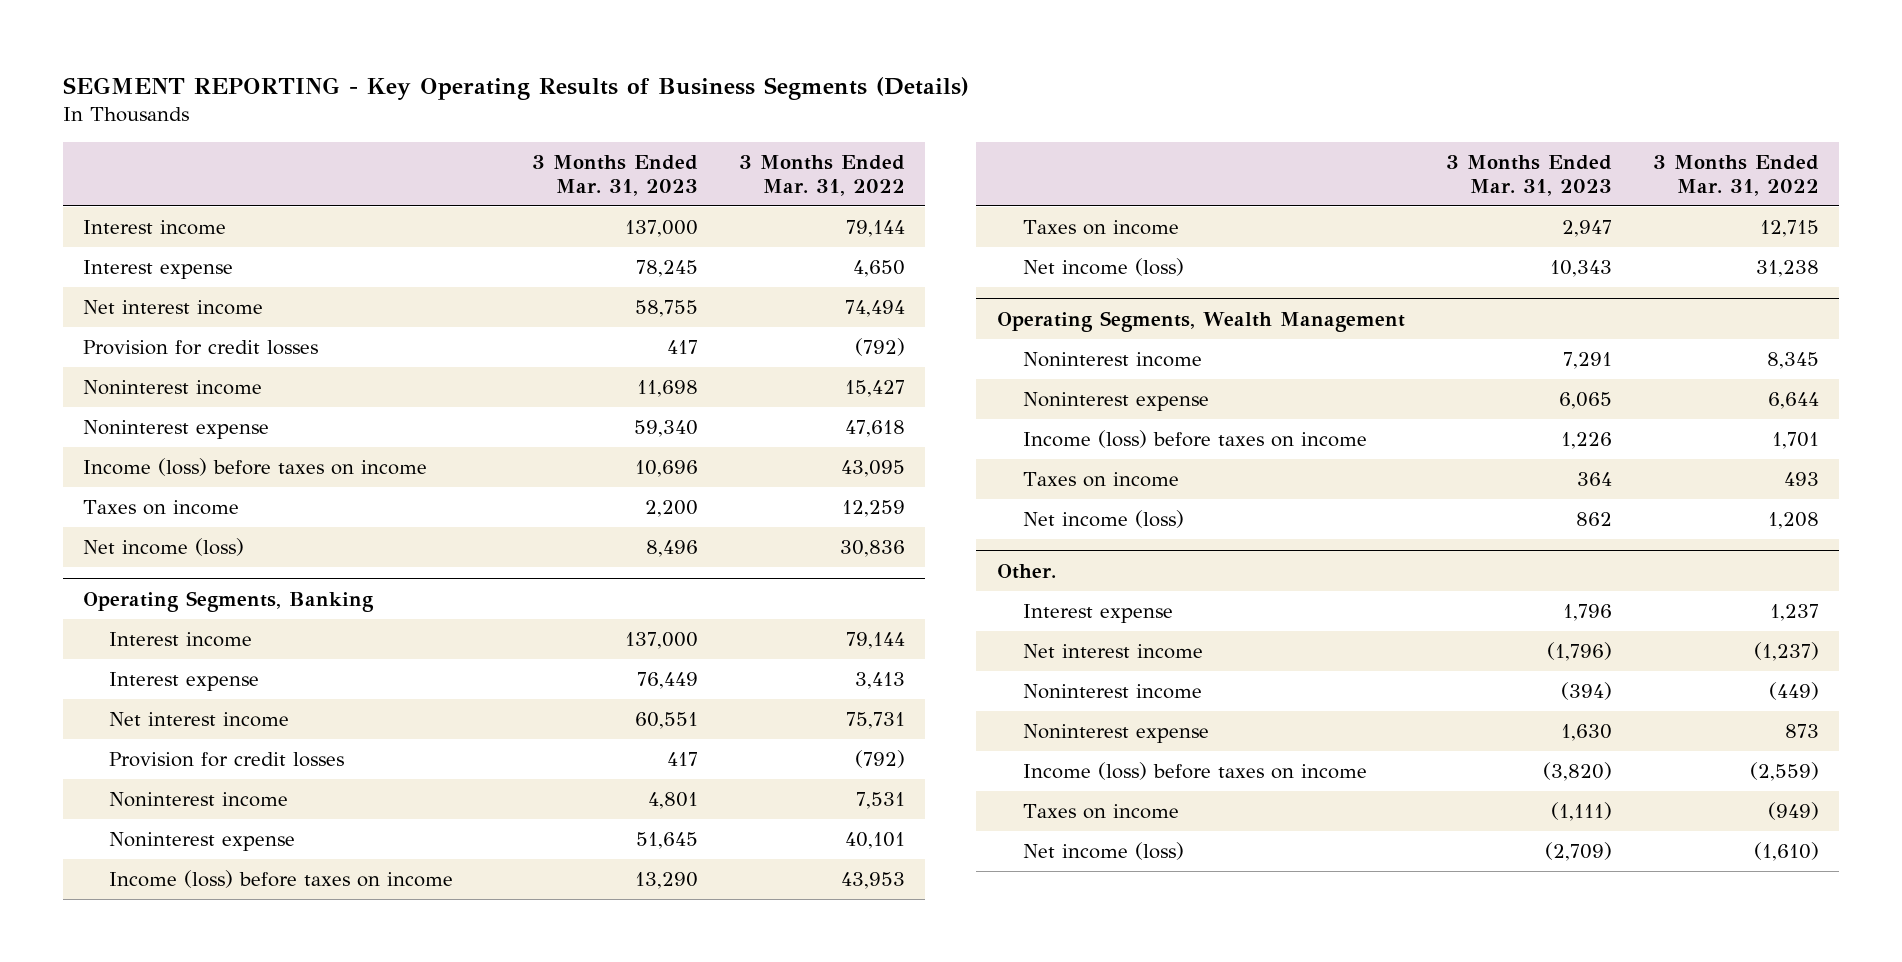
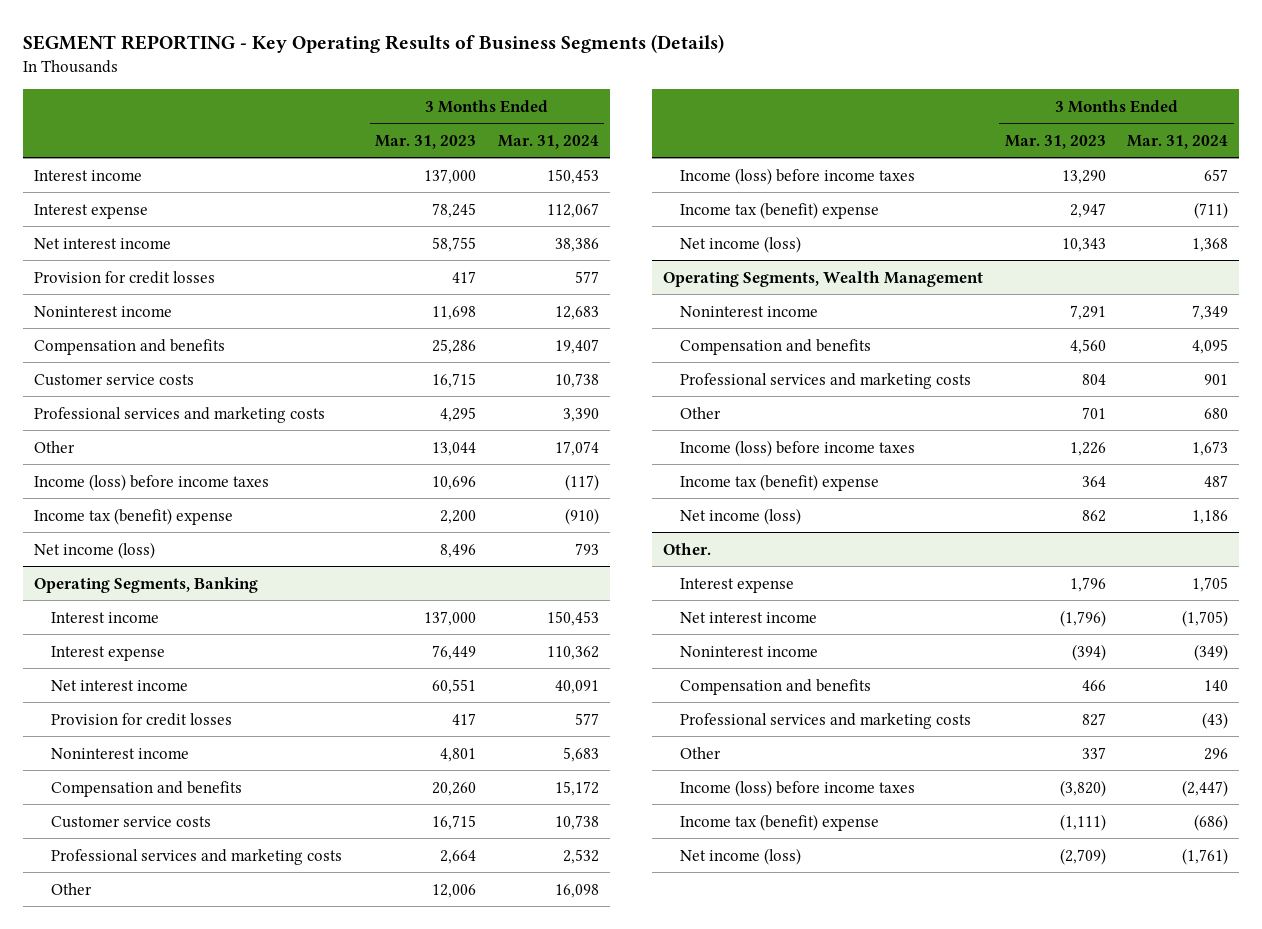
- | 3 Months Ended Mar. 31, 2023 | 3 Months Ended Mar. 31, 2022
+ | 3 Months Ended Mar. 31, 2023 | 3 Months Ended Mar. 31, 2024
- Noninterest expense | 59,340 | 47,618
- Income (loss) before taxes on income | 10,696 | 43,095
- Taxes on income | 2,200 | 12,259
+ Compensation and benefits | 25,286 | 19,407
+ Customer service costs | 16,715 | 10,738
+ Professional services and marketing costs | 4,295 | 3,390
+ Other | 13,044 | 17,074
+ Income (loss) before income taxes | 10,696 | (117)
+ Income tax (benefit) expense | 2,200 | (910)
@ Operating Segments, Banking
- Noninterest expense | 51,645 | 40,101
- Income (loss) before taxes on income | 13,290 | 43,953
- Taxes on income | 2,947 | 12,715
+ Compensation and benefits | 20,260 | 15,172
+ Customer service costs | 16,715 | 10,738
+ Professional services and marketing costs | 2,664 | 2,532
+ Other | 12,006 | 16,098
+ Income (loss) before income taxes | 13,290 | 657
+ Income tax (benefit) expense | 2,947 | (711)
@ Operating Segments, Wealth Management
- Noninterest expense | 6,065 | 6,644
- Income (loss) before taxes on income | 1,226 | 1,701
- Taxes on income | 364 | 493
+ Compensation and benefits | 4,560 | 4,095
+ Professional services and marketing costs | 804 | 901
+ Other | 701 | 680
+ Income (loss) before income taxes | 1,226 | 1,673
+ Income tax (benefit) expense | 364 | 487
@ Other.
- Noninterest expense | 1,630 | 873
- Income (loss) before taxes on income | (3,820) | (2,559)
- Taxes on income | (1,111) | (949)
+ Compensation and benefits | 466 | 140
+ Professional services and marketing costs | 827 | (43)
+ Other | 337 | 296
+ Income (loss) before income taxes | (3,820) | (2,447)
+ Income tax (benefit) expense | (1,111) | (686)

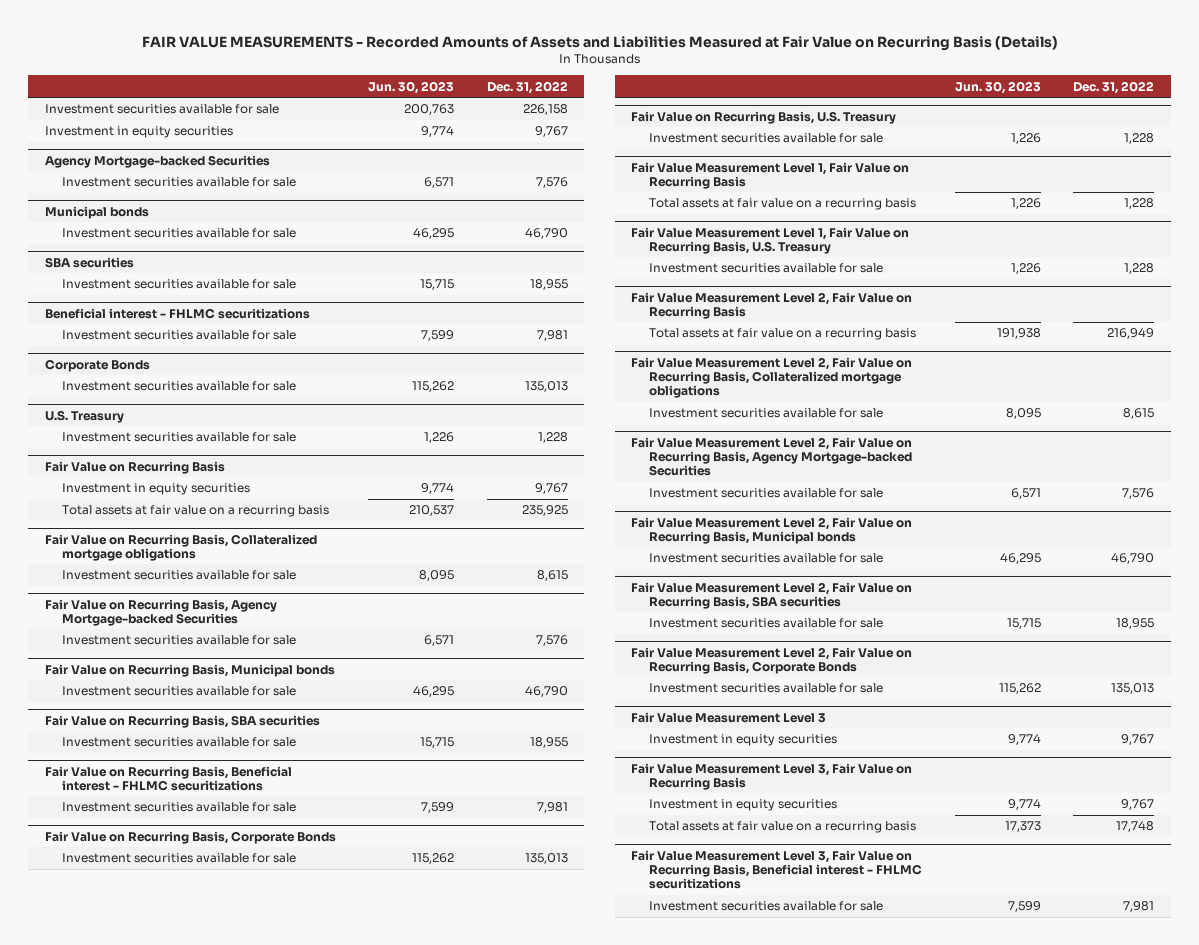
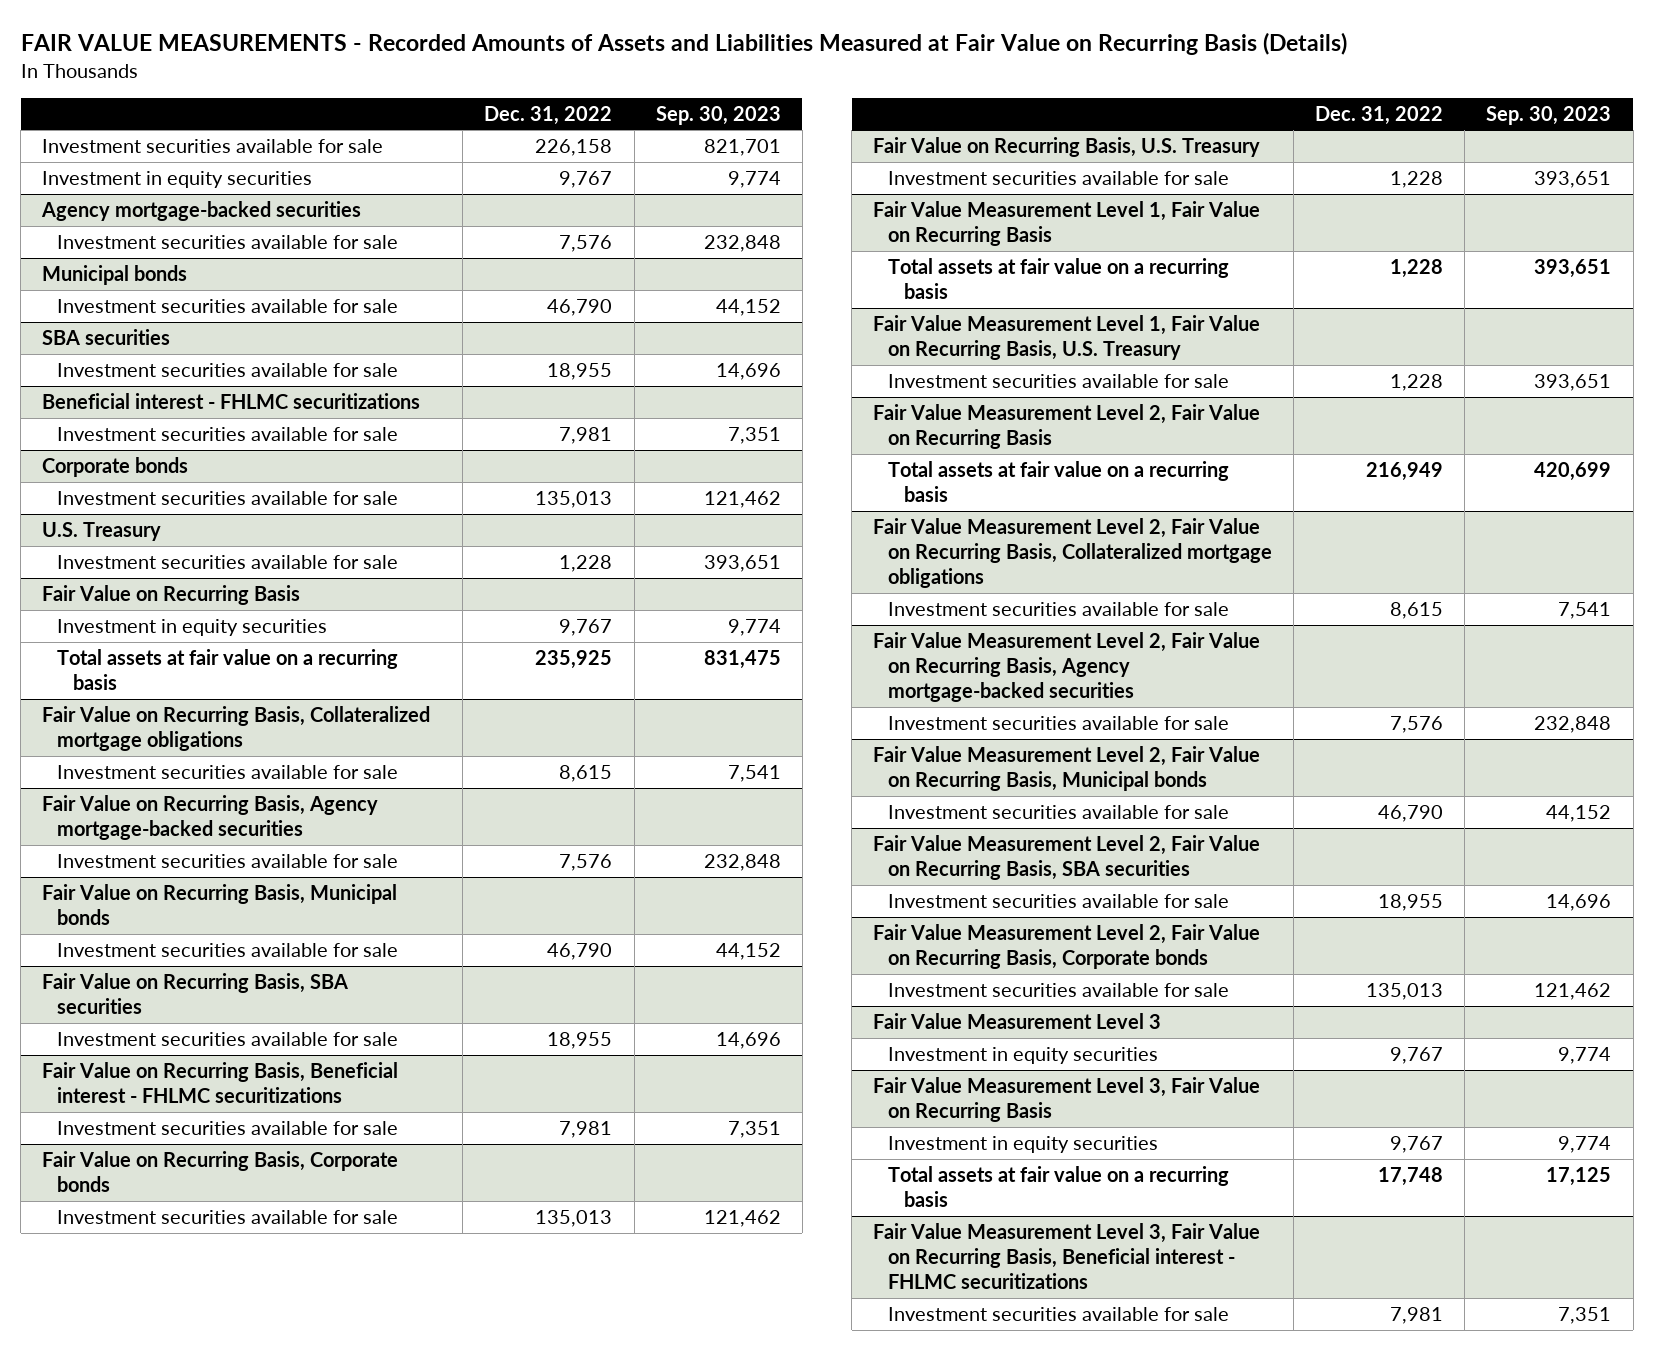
- | Jun. 30, 2023 | Dec. 31, 2022
+ | Dec. 31, 2022 | Sep. 30, 2023
- Agency Mortgage-backed Securities
+ Agency mortgage-backed securities
- Corporate Bonds
+ Corporate bonds
- Fair Value on Recurring Basis, Agency Mortgage-backed Securities
+ Fair Value on Recurring Basis, Agency mortgage-backed securities
- Fair Value on Recurring Basis, Corporate Bonds
+ Fair Value on Recurring Basis, Corporate bonds
- Fair Value Measurement Level 2, Fair Value on Recurring Basis, Agency Mortgage-backed Securities
+ Fair Value Measurement Level 2, Fair Value on Recurring Basis, Agency mortgage-backed securities
- Fair Value Measurement Level 2, Fair Value on Recurring Basis, Corporate Bonds
+ Fair Value Measurement Level 2, Fair Value on Recurring Basis, Corporate bonds

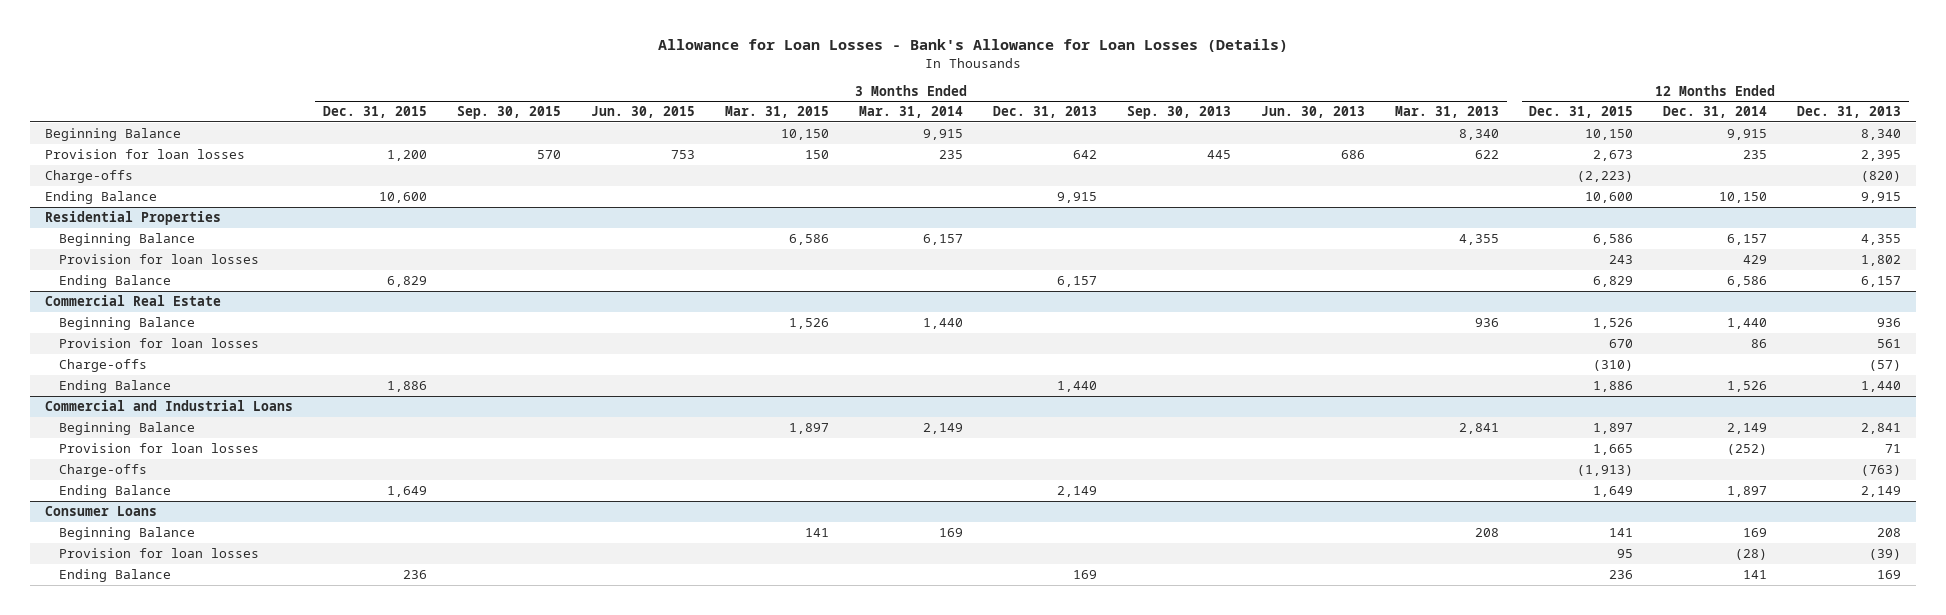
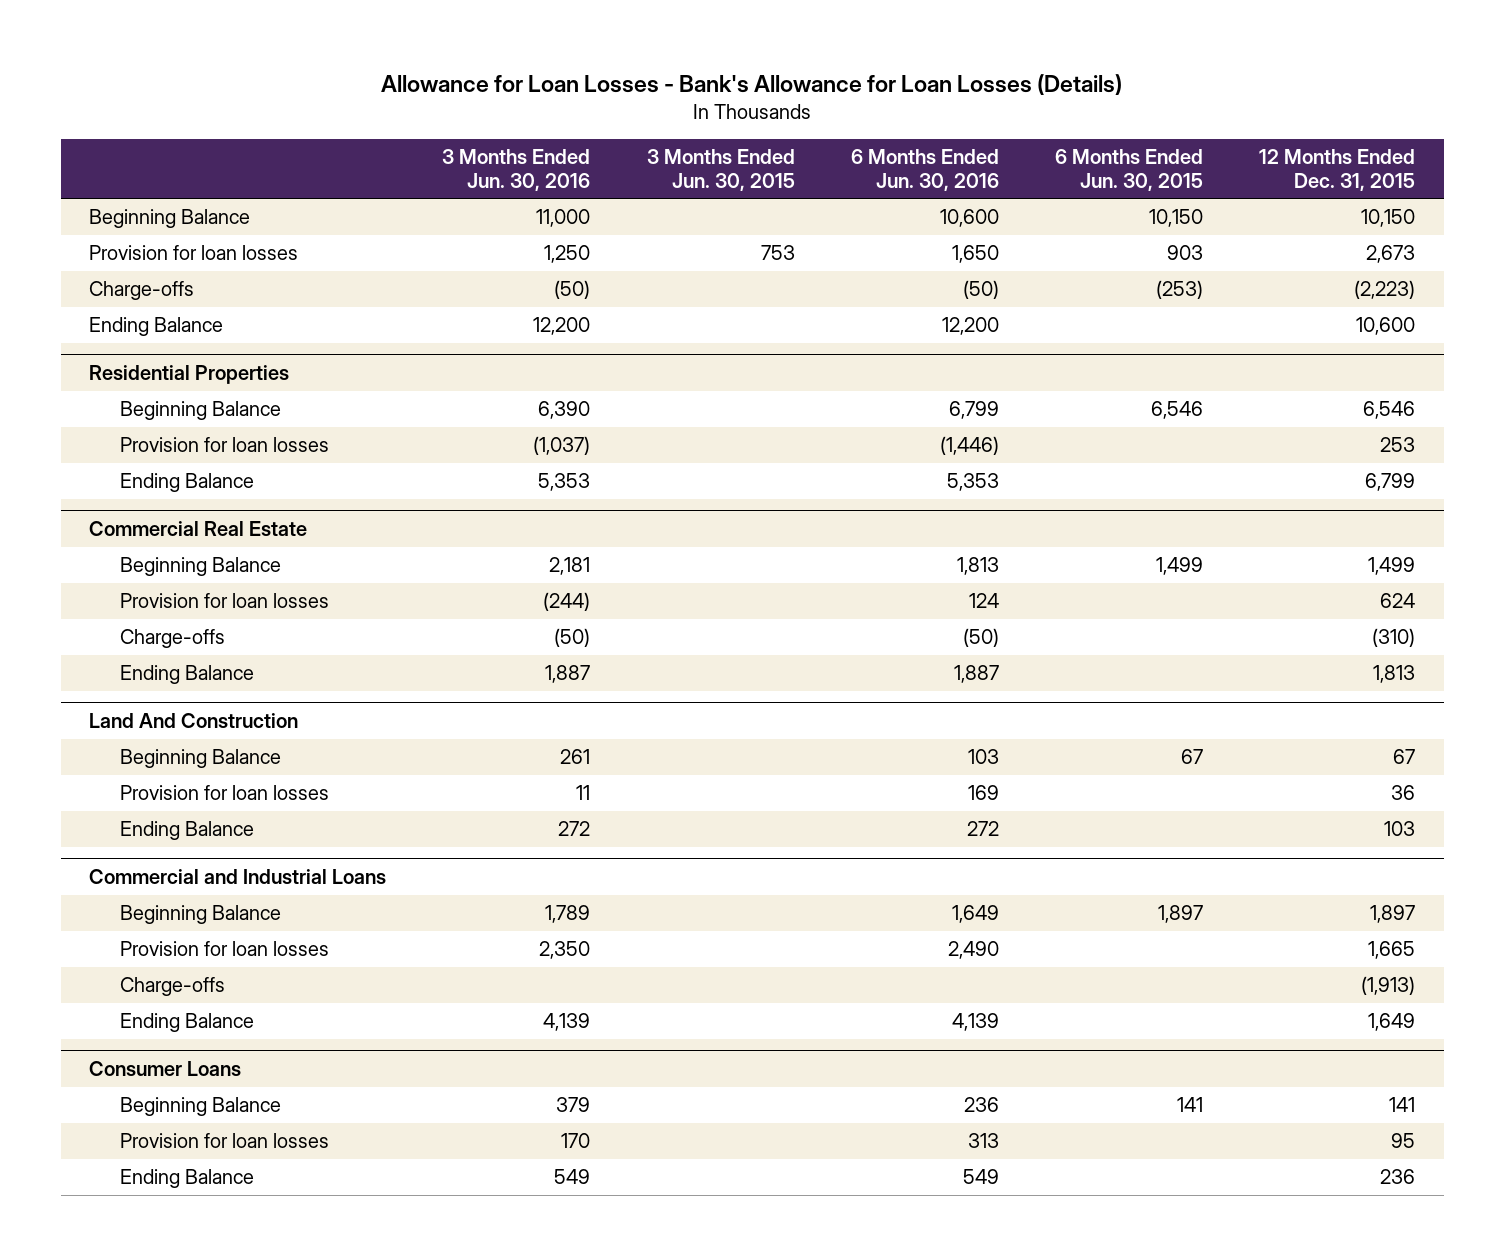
- | 3 Months Ended Dec. 31, 2015 | 3 Months Ended Sep. 30, 2015 | 3 Months Ended Jun. 30, 2015 | 3 Months Ended Mar. 31, 2015 | 3 Months Ended Mar. 31, 2014 | 3 Months Ended Dec. 31, 2013 | 3 Months Ended Sep. 30, 2013 | 3 Months Ended Jun. 30, 2013 | 3 Months Ended Mar. 31, 2013 | 12 Months Ended Dec. 31, 2015 | 12 Months Ended Dec. 31, 2014 | 12 Months Ended Dec. 31, 2013
+ | 3 Months Ended Jun. 30, 2016 | 3 Months Ended Jun. 30, 2015 | 6 Months Ended Jun. 30, 2016 | 6 Months Ended Jun. 30, 2015 | 12 Months Ended Dec. 31, 2015
@ Residential Properties
- Beginning Balance | | | | 6,586 | 6,157 | | | | 4,355 | 6,586 | 6,157 | 4,355
- Provision for loan losses | | | | | | | | | | 243 | 429 | 1,802
- Ending Balance | 6,829 | | | | | 6,157 | | | | 6,829 | 6,586 | 6,157
+ Beginning Balance | 6,390 | | 6,799 | 6,546 | 6,546
+ Provision for loan losses | (1,037) | | (1,446) | | 253
+ Ending Balance | 5,353 | | 5,353 | | 6,799
@ Commercial Real Estate
- Beginning Balance | | | | 1,526 | 1,440 | | | | 936 | 1,526 | 1,440 | 936
- Provision for loan losses | | | | | | | | | | 670 | 86 | 561
+ Beginning Balance | 2,181 | | 1,813 | 1,499 | 1,499
+ Provision for loan losses | (244) | | 124 | | 624
- Ending Balance | 1,886 | | | | | 1,440 | | | | 1,886 | 1,526 | 1,440
+ Ending Balance | 1,887 | | 1,887 | | 1,813
+ Land And Construction
+ Beginning Balance | 261 | | 103 | 67 | 67
+ Provision for loan losses | 11 | | 169 | | 36
+ Ending Balance | 272 | | 272 | | 103

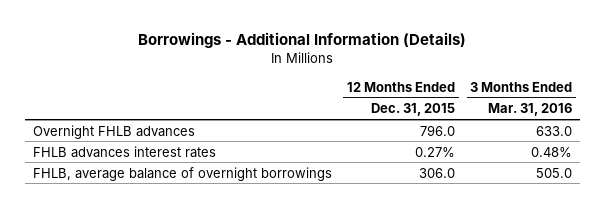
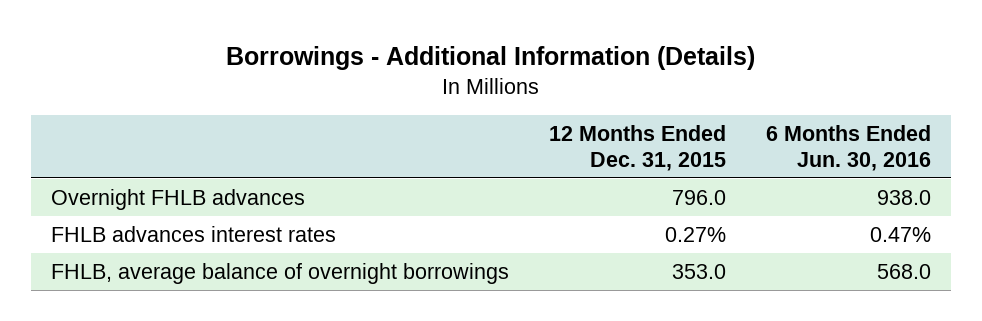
- | 12 Months Ended Dec. 31, 2015 | 3 Months Ended Mar. 31, 2016
+ | 12 Months Ended Dec. 31, 2015 | 6 Months Ended Jun. 30, 2016
- FHLB, average balance of overnight borrowings | 306.0 | 505.0
+ FHLB, average balance of overnight borrowings | 353.0 | 568.0

